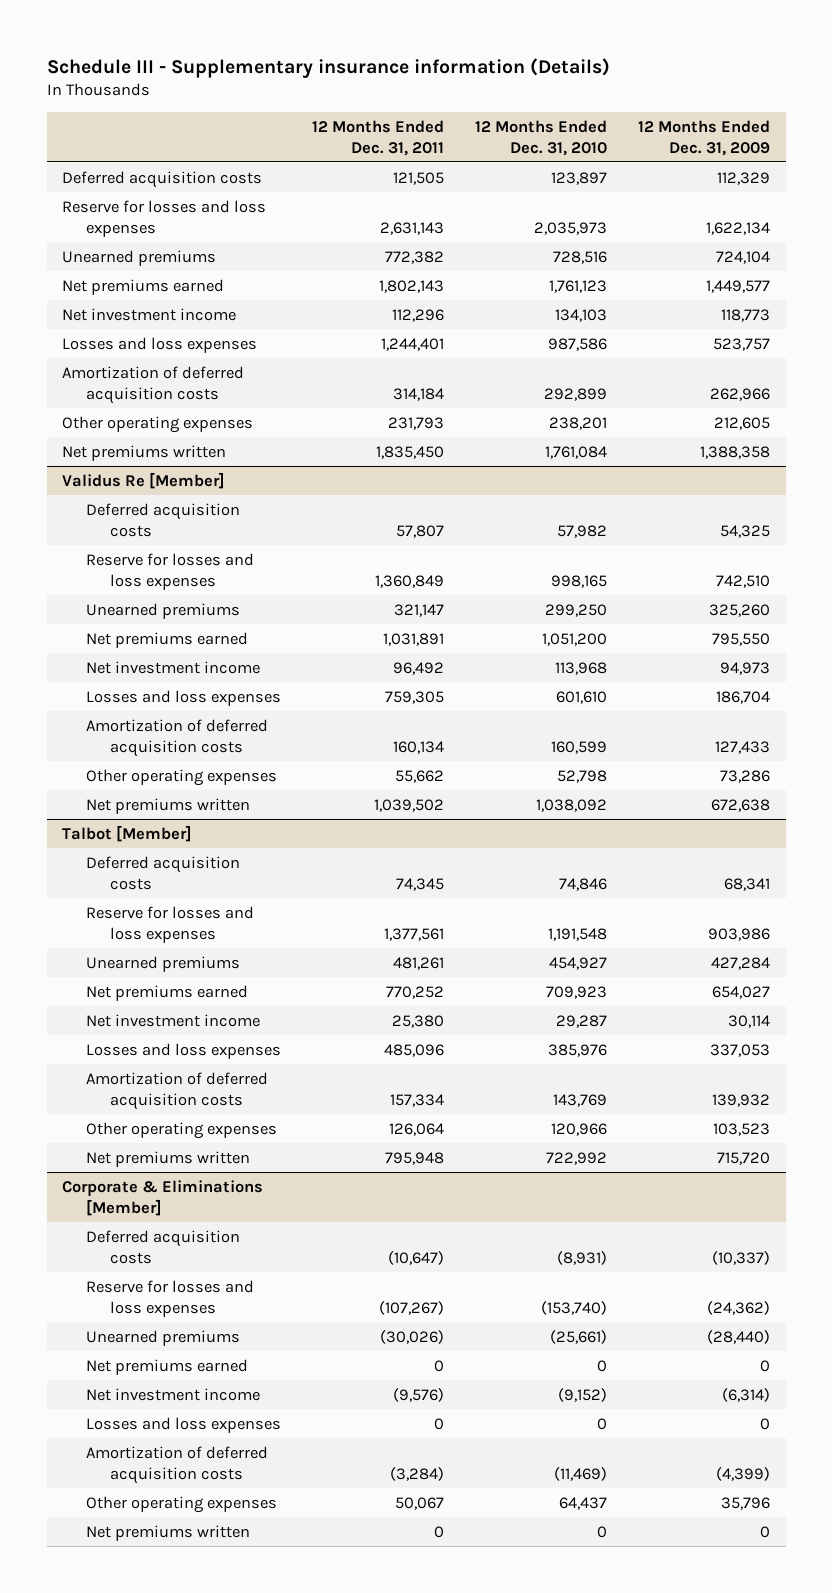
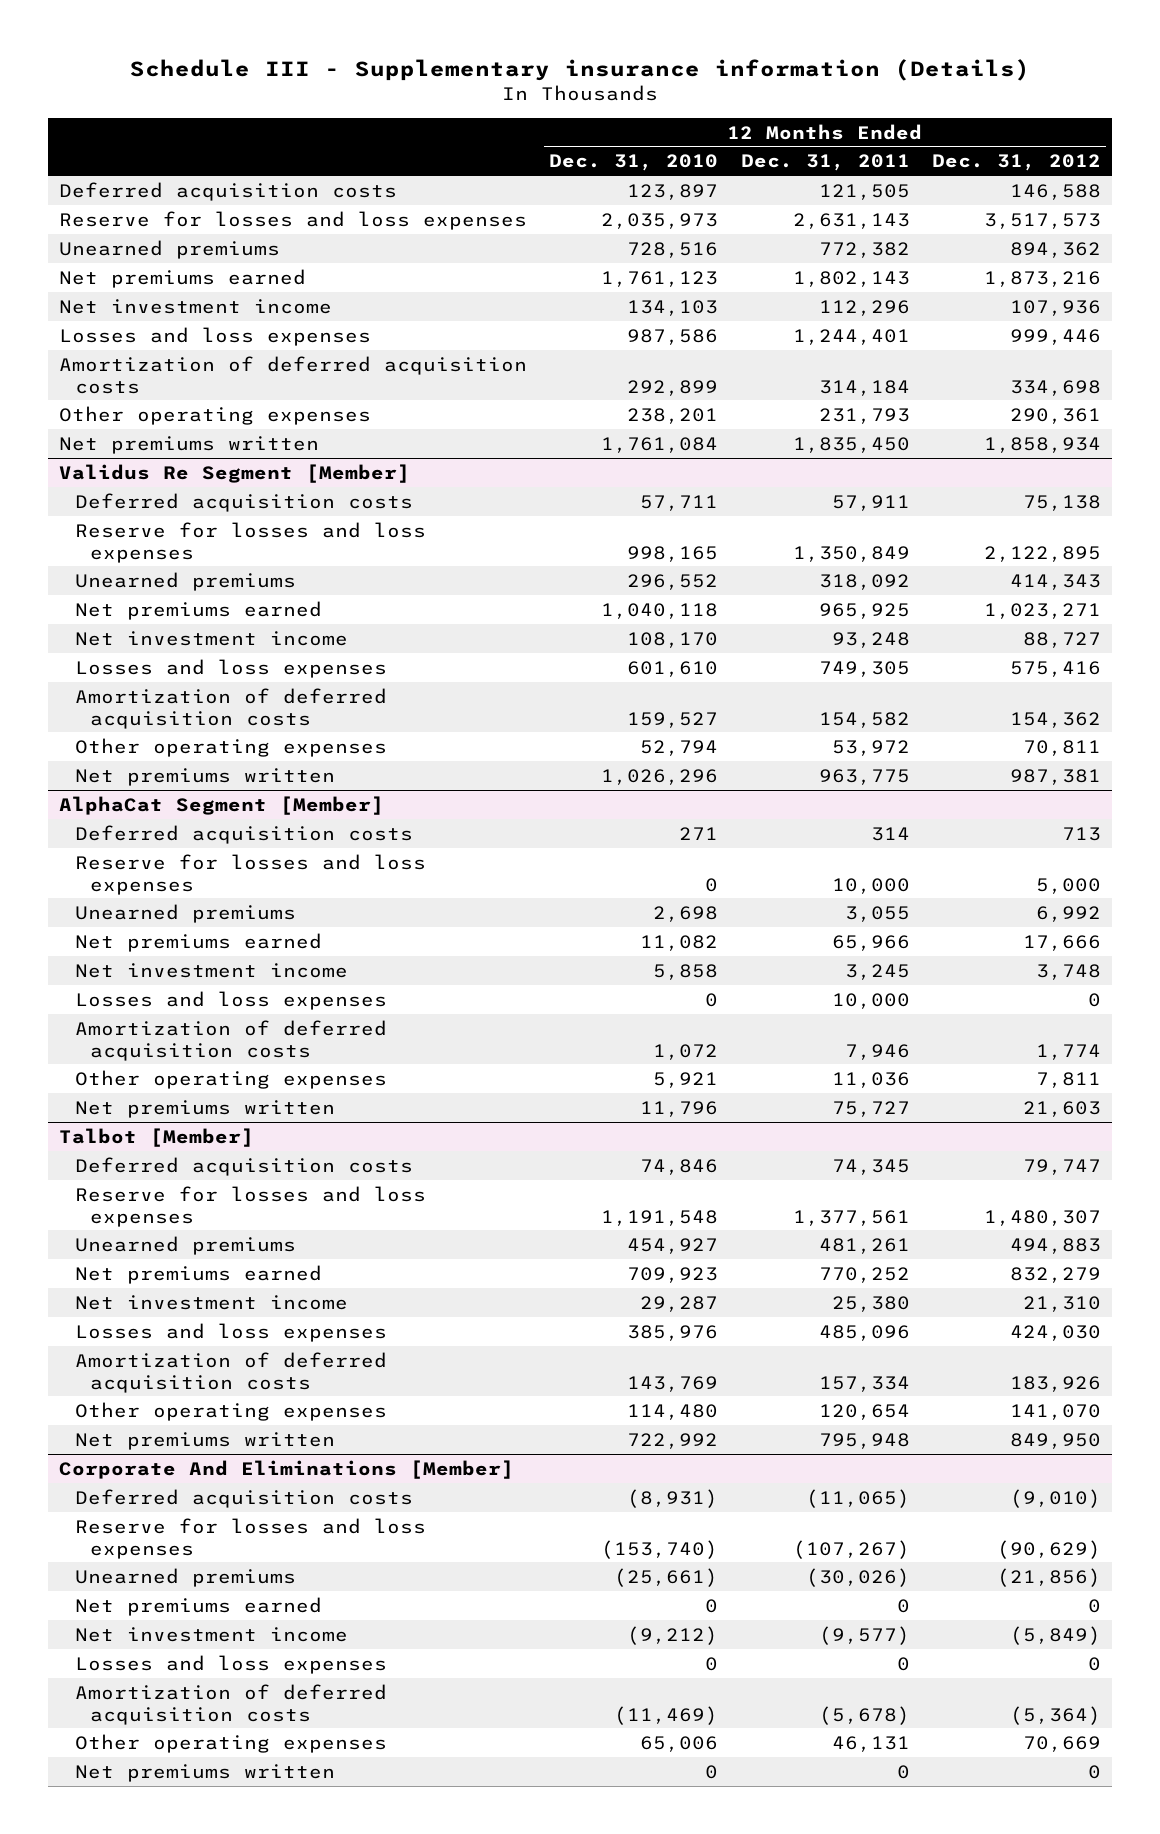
- | 12 Months Ended Dec. 31, 2011 | 12 Months Ended Dec. 31, 2010 | 12 Months Ended Dec. 31, 2009
+ | 12 Months Ended Dec. 31, 2010 | 12 Months Ended Dec. 31, 2011 | 12 Months Ended Dec. 31, 2012
- Validus Re [Member]
- Deferred acquisition costs | 57,807 | 57,982 | 54,325
- Reserve for losses and loss expenses | 1,360,849 | 998,165 | 742,510
- Unearned premiums | 321,147 | 299,250 | 325,260
- Net premiums earned | 1,031,891 | 1,051,200 | 795,550
- Net investment income | 96,492 | 113,968 | 94,973
- Losses and loss expenses | 759,305 | 601,610 | 186,704
- Amortization of deferred acquisition costs | 160,134 | 160,599 | 127,433
- Other operating expenses | 55,662 | 52,798 | 73,286
- Net premiums written | 1,039,502 | 1,038,092 | 672,638
+ Validus Re Segment [Member]
+ Deferred acquisition costs | 57,711 | 57,911 | 75,138
+ Reserve for losses and loss expenses | 998,165 | 1,350,849 | 2,122,895
+ Unearned premiums | 296,552 | 318,092 | 414,343
+ Net premiums earned | 1,040,118 | 965,925 | 1,023,271
+ Net investment income | 108,170 | 93,248 | 88,727
+ Losses and loss expenses | 601,610 | 749,305 | 575,416
+ Amortization of deferred acquisition costs | 159,527 | 154,582 | 154,362
+ Other operating expenses | 52,794 | 53,972 | 70,811
+ Net premiums written | 1,026,296 | 963,775 | 987,381
+ AlphaCat Segment [Member]
+ Deferred acquisition costs | 271 | 314 | 713
+ Reserve for losses and loss expenses | 0 | 10,000 | 5,000
+ Unearned premiums | 2,698 | 3,055 | 6,992
+ Net premiums earned | 11,082 | 65,966 | 17,666
+ Net investment income | 5,858 | 3,245 | 3,748
+ Losses and loss expenses | 0 | 10,000 | 0
+ Amortization of deferred acquisition costs | 1,072 | 7,946 | 1,774
+ Other operating expenses | 5,921 | 11,036 | 7,811
+ Net premiums written | 11,796 | 75,727 | 21,603
@ Talbot [Member]
- Other operating expenses | 126,064 | 120,966 | 103,523
+ Other operating expenses | 114,480 | 120,654 | 141,070
- Corporate & Eliminations [Member]
- Deferred acquisition costs | (10,647) | (8,931) | (10,337)
+ Corporate And Eliminations [Member]
+ Deferred acquisition costs | (8,931) | (11,065) | (9,010)
- Net investment income | (9,576) | (9,152) | (6,314)
+ Net investment income | (9,212) | (9,577) | (5,849)
- Amortization of deferred acquisition costs | (3,284) | (11,469) | (4,399)
- Other operating expenses | 50,067 | 64,437 | 35,796
+ Amortization of deferred acquisition costs | (11,469) | (5,678) | (5,364)
+ Other operating expenses | 65,006 | 46,131 | 70,669

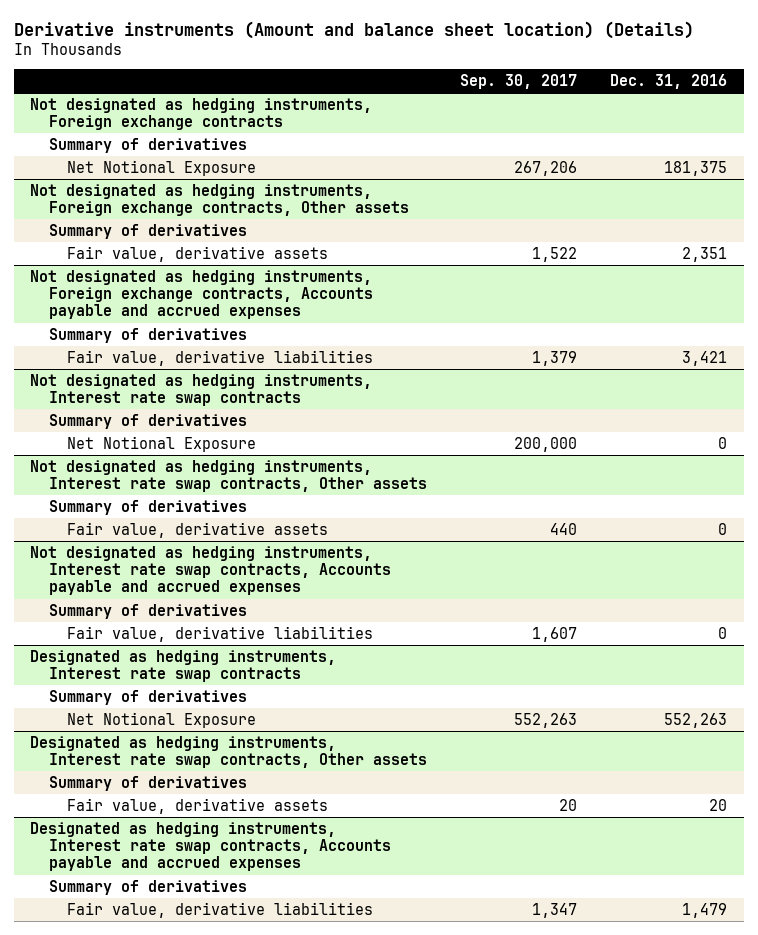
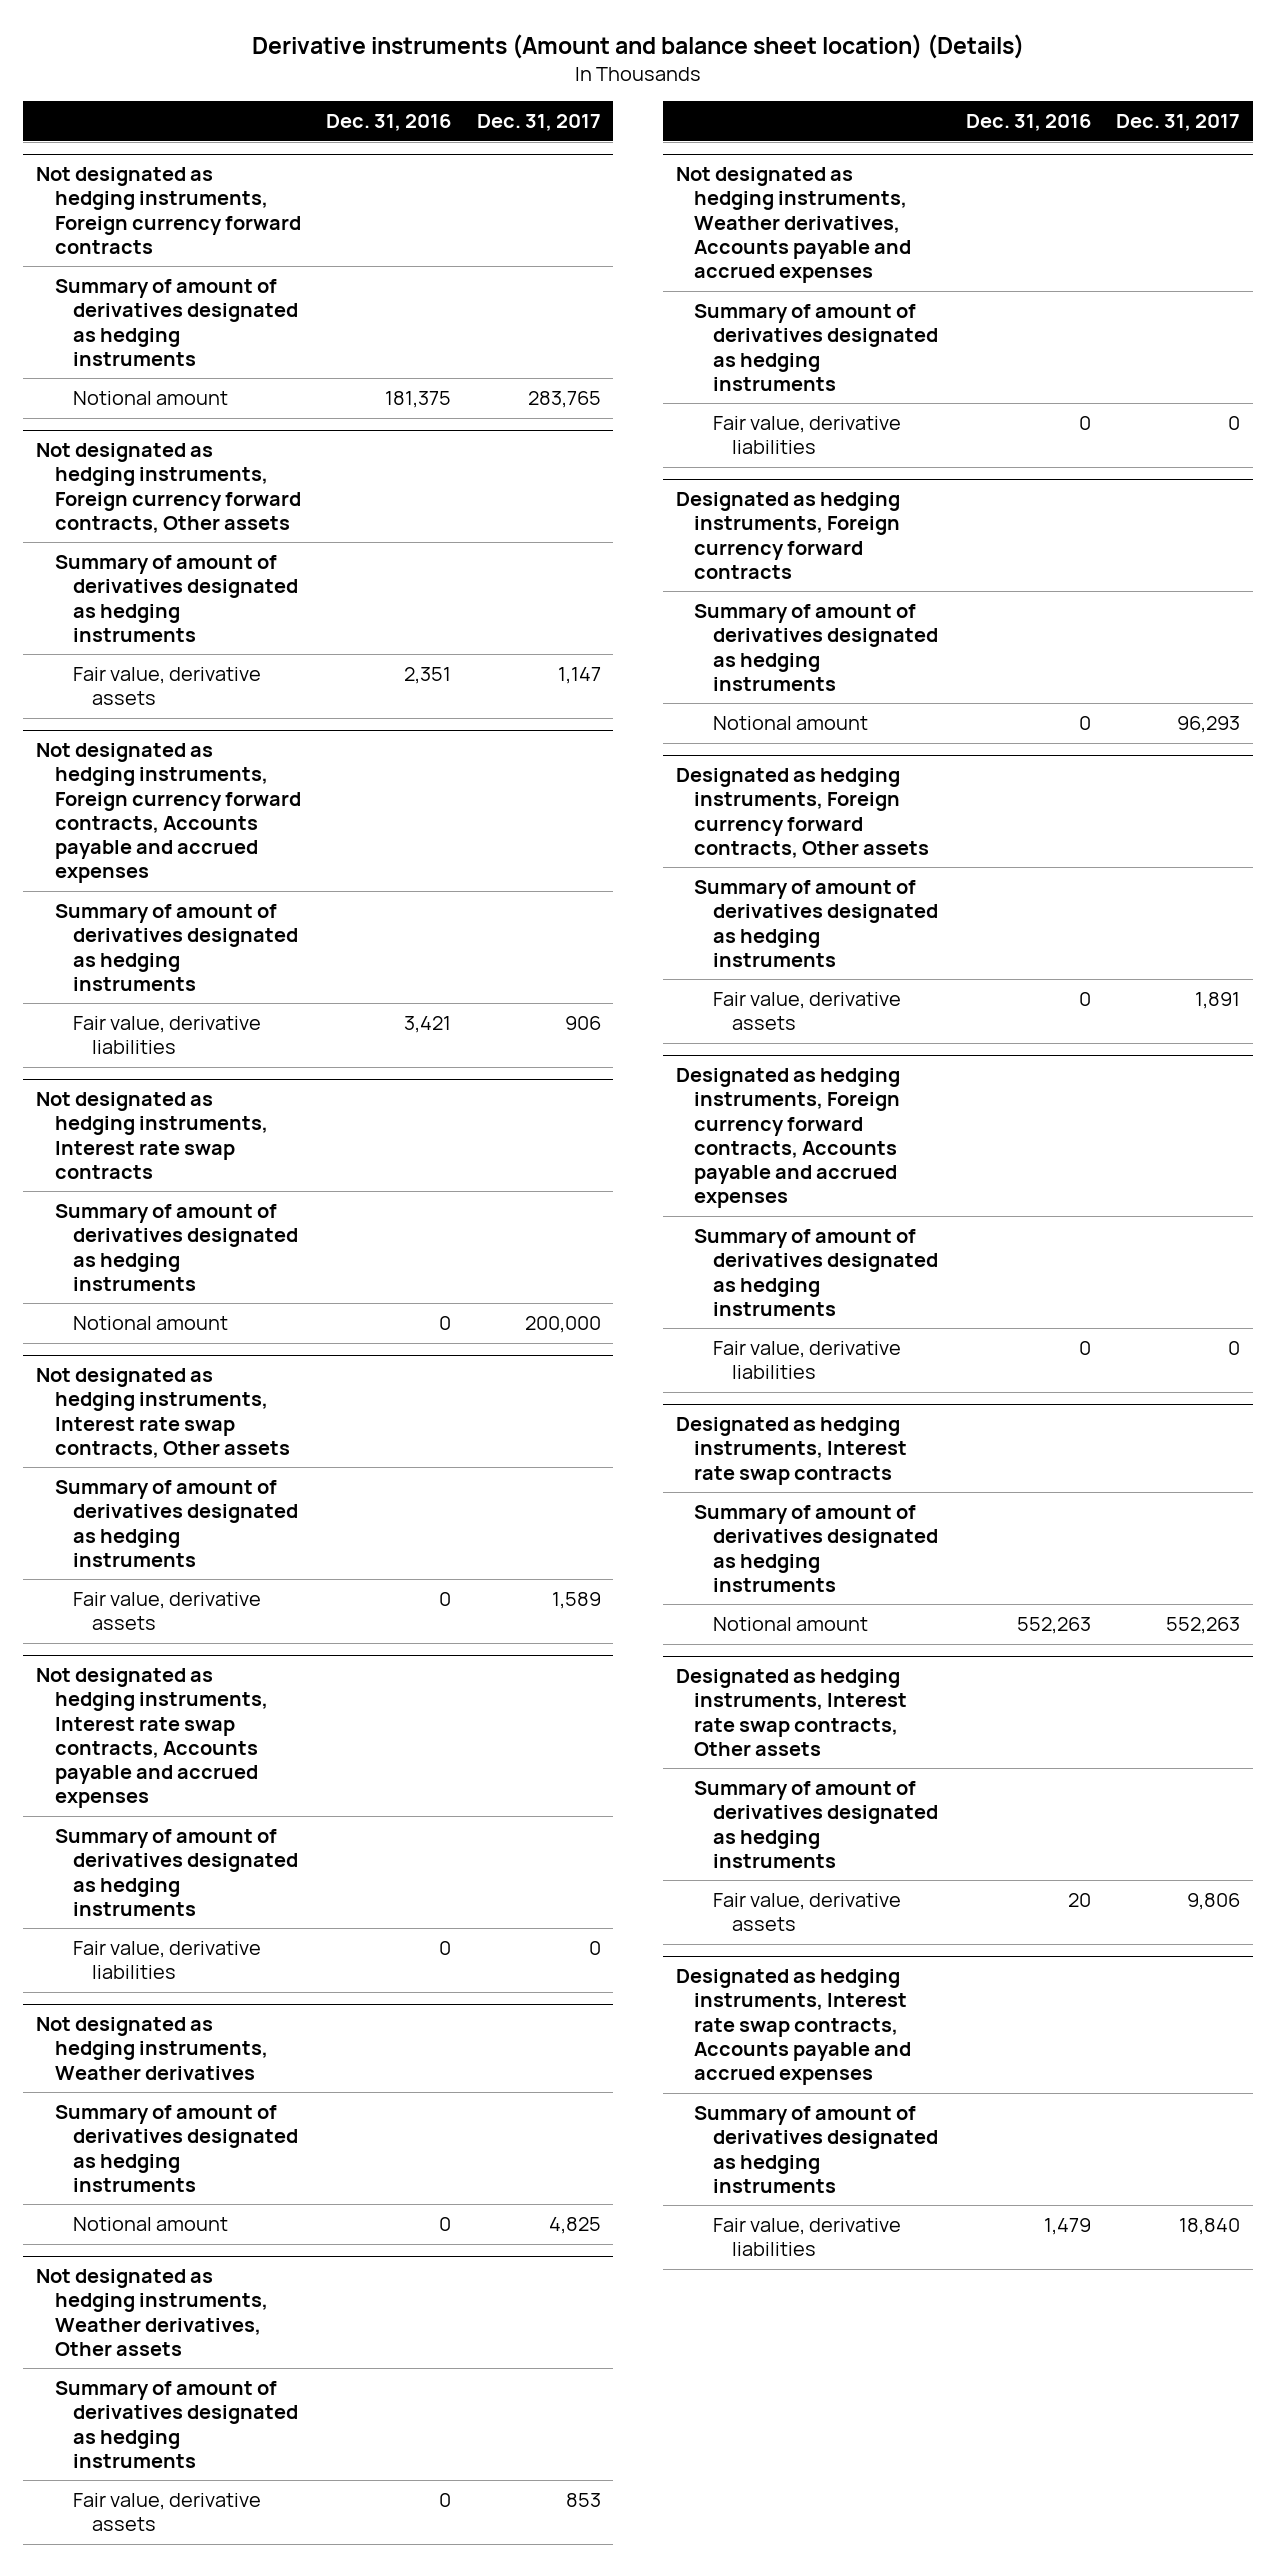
- | Sep. 30, 2017 | Dec. 31, 2016
+ | Dec. 31, 2016 | Dec. 31, 2017
- Not designated as hedging instruments, Foreign exchange contracts
- Summary of derivatives
- Net Notional Exposure | 267,206 | 181,375
- Not designated as hedging instruments, Foreign exchange contracts, Other assets
- Summary of derivatives
+ Not designated as hedging instruments, Foreign currency forward contracts
+ Summary of amount of derivatives designated as hedging instruments
+ Notional amount | 181,375 | 283,765
+ Not designated as hedging instruments, Foreign currency forward contracts, Other assets
+ Summary of amount of derivatives designated as hedging instruments
- Not designated as hedging instruments, Foreign exchange contracts, Accounts payable and accrued expenses
- Summary of derivatives
+ Not designated as hedging instruments, Foreign currency forward contracts, Accounts payable and accrued expenses
+ Summary of amount of derivatives designated as hedging instruments
@ Not designated as hedging instruments, Interest rate swap contracts
- Summary of derivatives
- Net Notional Exposure | 200,000 | 0
+ Summary of amount of derivatives designated as hedging instruments
+ Notional amount | 0 | 200,000
@ Not designated as hedging instruments, Interest rate swap contracts, Other assets
- Summary of derivatives
+ Summary of amount of derivatives designated as hedging instruments
@ Not designated as hedging instruments, Interest rate swap contracts, Accounts payable and accrued expenses
- Summary of derivatives
+ Summary of amount of derivatives designated as hedging instruments
+ Not designated as hedging instruments, Weather derivatives
+ Summary of amount of derivatives designated as hedging instruments
+ Notional amount | 0 | 4,825
+ Not designated as hedging instruments, Weather derivatives, Other assets
+ Summary of amount of derivatives designated as hedging instruments
+ Fair value, derivative assets | 0 | 853
+ Not designated as hedging instruments, Weather derivatives, Accounts payable and accrued expenses
+ Summary of amount of derivatives designated as hedging instruments
+ Fair value, derivative liabilities | 0 | 0
+ Designated as hedging instruments, Foreign currency forward contracts
+ Summary of amount of derivatives designated as hedging instruments
+ Notional amount | 0 | 96,293
+ Designated as hedging instruments, Foreign currency forward contracts, Other assets
+ Summary of amount of derivatives designated as hedging instruments
+ Fair value, derivative assets | 0 | 1,891
+ Designated as hedging instruments, Foreign currency forward contracts, Accounts payable and accrued expenses
+ Summary of amount of derivatives designated as hedging instruments
+ Fair value, derivative liabilities | 0 | 0
@ Designated as hedging instruments, Interest rate swap contracts
- Summary of derivatives
- Net Notional Exposure | 552,263 | 552,263
+ Summary of amount of derivatives designated as hedging instruments
+ Notional amount | 552,263 | 552,263
@ Designated as hedging instruments, Interest rate swap contracts, Other assets
- Summary of derivatives
+ Summary of amount of derivatives designated as hedging instruments
@ Designated as hedging instruments, Interest rate swap contracts, Accounts payable and accrued expenses
- Summary of derivatives
+ Summary of amount of derivatives designated as hedging instruments

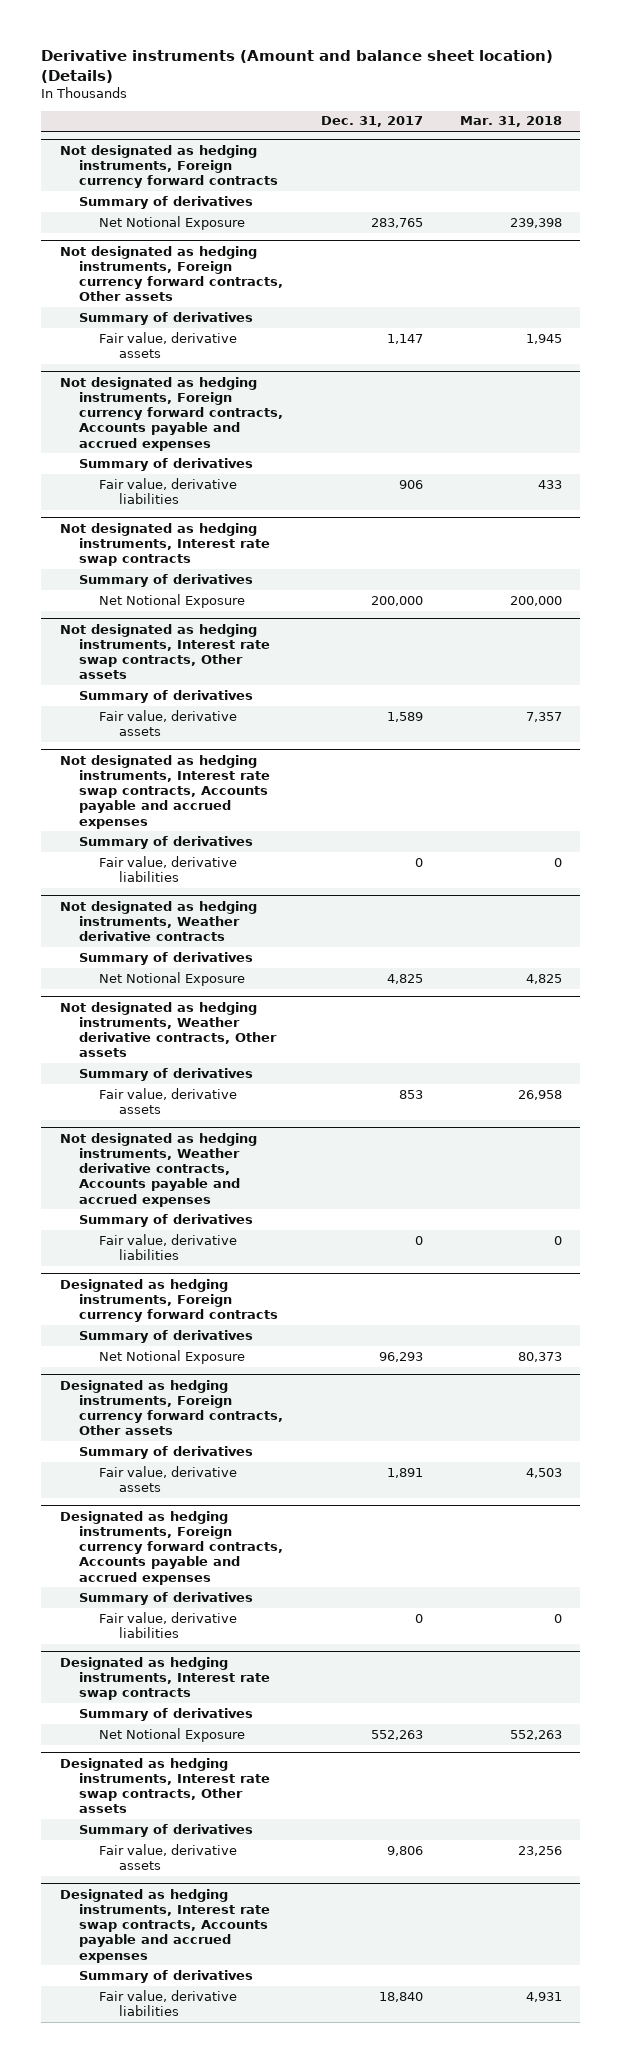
- | Dec. 31, 2016 | Dec. 31, 2017
+ | Dec. 31, 2017 | Mar. 31, 2018
@ Not designated as hedging instruments, Foreign currency forward contracts
- Summary of amount of derivatives designated as hedging instruments
- Notional amount | 181,375 | 283,765
+ Summary of derivatives
+ Net Notional Exposure | 283,765 | 239,398
@ Not designated as hedging instruments, Foreign currency forward contracts, Other assets
- Summary of amount of derivatives designated as hedging instruments
+ Summary of derivatives
@ Not designated as hedging instruments, Foreign currency forward contracts, Accounts payable and accrued expenses
- Summary of amount of derivatives designated as hedging instruments
+ Summary of derivatives
@ Not designated as hedging instruments, Interest rate swap contracts
- Summary of amount of derivatives designated as hedging instruments
- Notional amount | 0 | 200,000
+ Summary of derivatives
+ Net Notional Exposure | 200,000 | 200,000
@ Not designated as hedging instruments, Interest rate swap contracts, Other assets
- Summary of amount of derivatives designated as hedging instruments
+ Summary of derivatives
@ Not designated as hedging instruments, Interest rate swap contracts, Accounts payable and accrued expenses
- Summary of amount of derivatives designated as hedging instruments
+ Summary of derivatives
- Not designated as hedging instruments, Weather derivatives
- Summary of amount of derivatives designated as hedging instruments
- Notional amount | 0 | 4,825
- Not designated as hedging instruments, Weather derivatives, Other assets
- Summary of amount of derivatives designated as hedging instruments
+ Not designated as hedging instruments, Weather derivative contracts
+ Summary of derivatives
+ Net Notional Exposure | 4,825 | 4,825
+ Not designated as hedging instruments, Weather derivative contracts, Other assets
+ Summary of derivatives
- Not designated as hedging instruments, Weather derivatives, Accounts payable and accrued expenses
- Summary of amount of derivatives designated as hedging instruments
+ Not designated as hedging instruments, Weather derivative contracts, Accounts payable and accrued expenses
+ Summary of derivatives
@ Designated as hedging instruments, Foreign currency forward contracts
- Summary of amount of derivatives designated as hedging instruments
- Notional amount | 0 | 96,293
+ Summary of derivatives
+ Net Notional Exposure | 96,293 | 80,373
@ Designated as hedging instruments, Foreign currency forward contracts, Other assets
- Summary of amount of derivatives designated as hedging instruments
+ Summary of derivatives
@ Designated as hedging instruments, Foreign currency forward contracts, Accounts payable and accrued expenses
- Summary of amount of derivatives designated as hedging instruments
+ Summary of derivatives
@ Designated as hedging instruments, Interest rate swap contracts
- Summary of amount of derivatives designated as hedging instruments
- Notional amount | 552,263 | 552,263
+ Summary of derivatives
+ Net Notional Exposure | 552,263 | 552,263
@ Designated as hedging instruments, Interest rate swap contracts, Other assets
- Summary of amount of derivatives designated as hedging instruments
+ Summary of derivatives
@ Designated as hedging instruments, Interest rate swap contracts, Accounts payable and accrued expenses
- Summary of amount of derivatives designated as hedging instruments
+ Summary of derivatives

